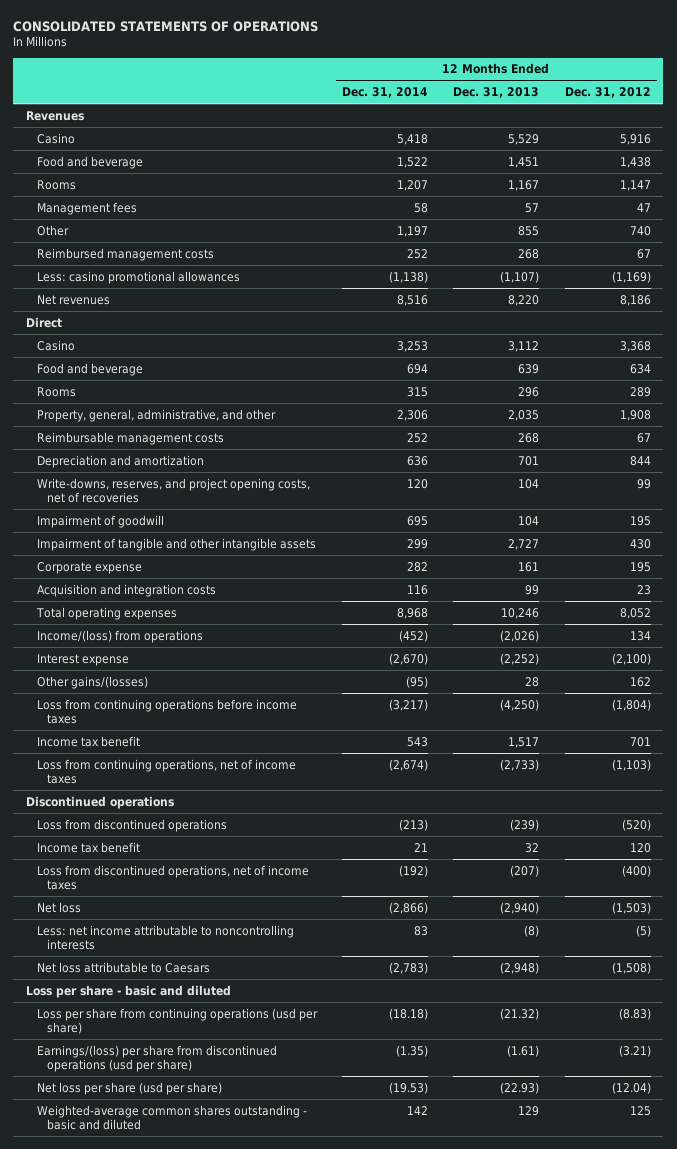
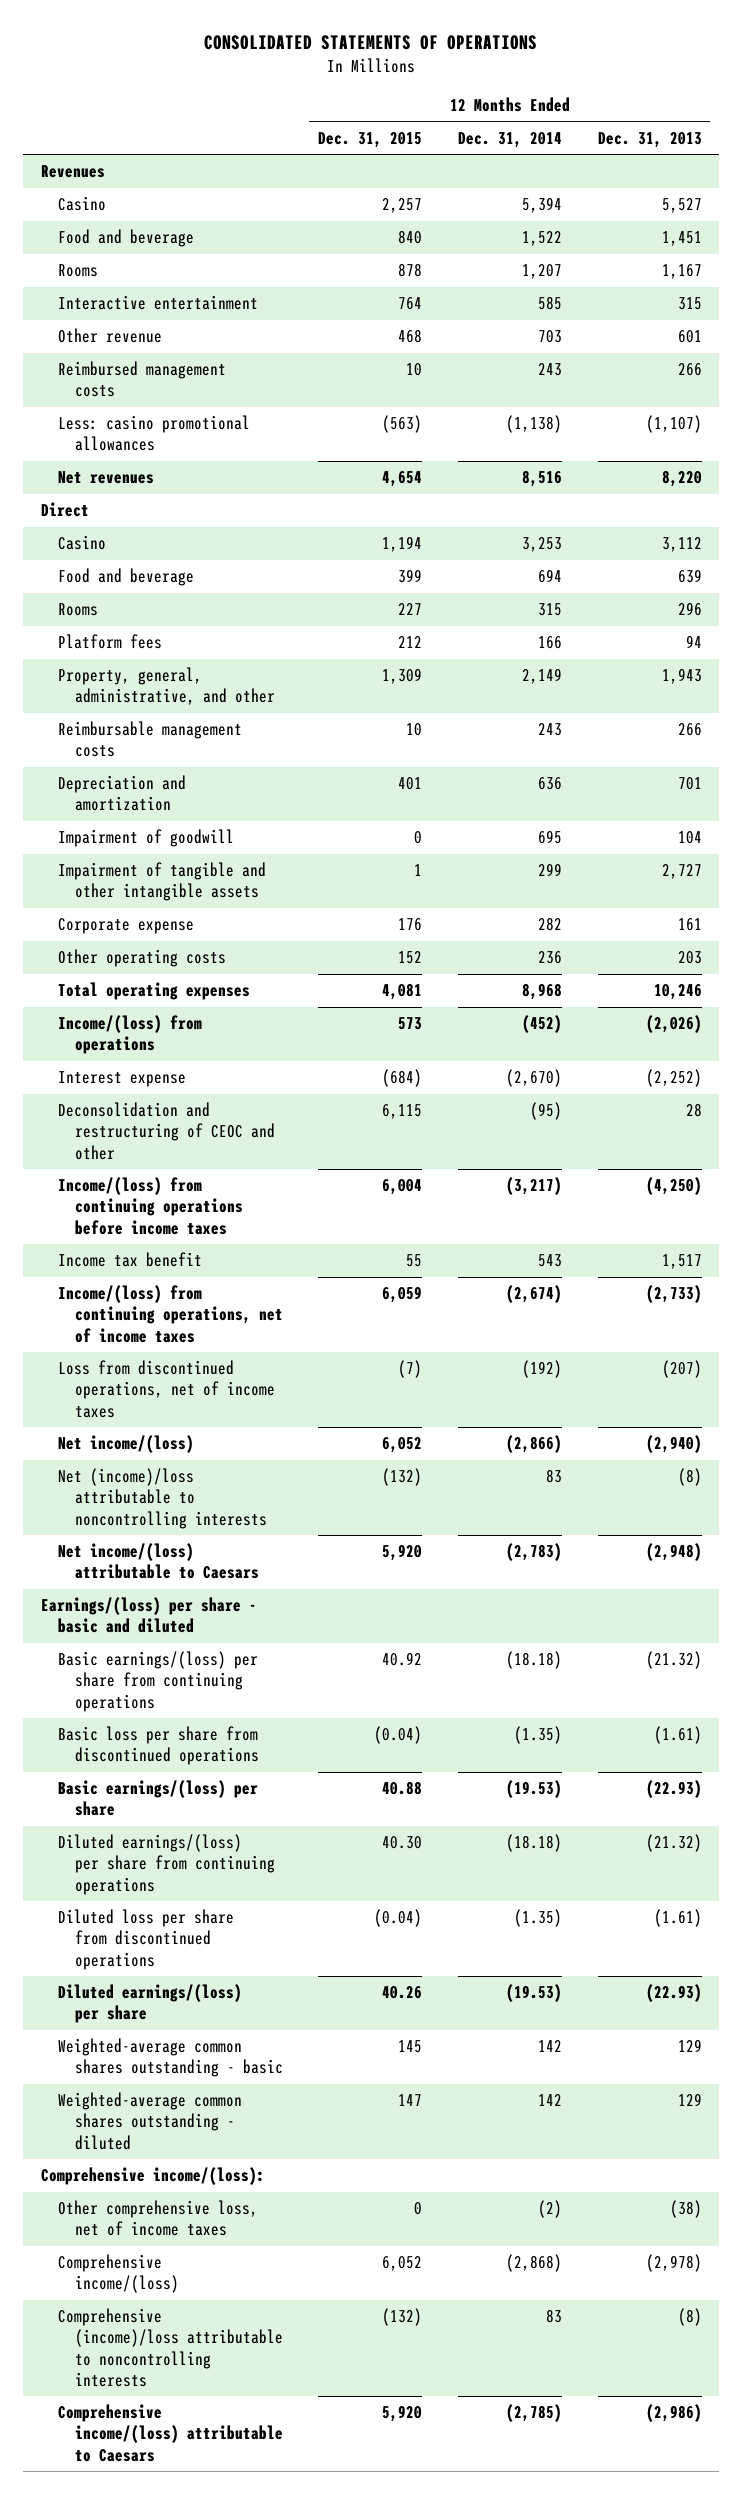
- | 12 Months Ended Dec. 31, 2014 | 12 Months Ended Dec. 31, 2013 | 12 Months Ended Dec. 31, 2012
+ | 12 Months Ended Dec. 31, 2015 | 12 Months Ended Dec. 31, 2014 | 12 Months Ended Dec. 31, 2013
- Casino | 5,418 | 5,529 | 5,916
+ Casino | 2,257 | 5,394 | 5,527
- Management fees | 58 | 57 | 47
- Other | 1,197 | 855 | 740
- Reimbursed management costs | 252 | 268 | 67
+ Interactive entertainment | 764 | 585 | 315
+ Other revenue | 468 | 703 | 601
+ Reimbursed management costs | 10 | 243 | 266
- Property, general, administrative, and other | 2,306 | 2,035 | 1,908
- Reimbursable management costs | 252 | 268 | 67
+ Platform fees | 212 | 166 | 94
+ Property, general, administrative, and other | 1,309 | 2,149 | 1,943
+ Reimbursable management costs | 10 | 243 | 266
- Write-downs, reserves, and project opening costs, net of recoveries | 120 | 104 | 99
- Acquisition and integration costs | 116 | 99 | 23
+ Other operating costs | 152 | 236 | 203
- Other gains/(losses) | (95) | 28 | 162
- Loss from continuing operations before income taxes | (3,217) | (4,250) | (1,804)
+ Deconsolidation and restructuring of CEOC and other | 6,115 | (95) | 28
+ Income/(loss) from continuing operations before income taxes | 6,004 | (3,217) | (4,250)
- Loss from continuing operations, net of income taxes | (2,674) | (2,733) | (1,103)
- Discontinued operations
- Loss from discontinued operations | (213) | (239) | (520)
- Income tax benefit | 21 | 32 | 120
+ Income/(loss) from continuing operations, net of income taxes | 6,059 | (2,674) | (2,733)
- Net loss | (2,866) | (2,940) | (1,503)
- Less: net income attributable to noncontrolling interests | 83 | (8) | (5)
- Net loss attributable to Caesars | (2,783) | (2,948) | (1,508)
- Loss per share - basic and diluted
- Loss per share from continuing operations (usd per share) | (18.18) | (21.32) | (8.83)
- Earnings/(loss) per share from discontinued operations (usd per share) | (1.35) | (1.61) | (3.21)
- Net loss per share (usd per share) | (19.53) | (22.93) | (12.04)
- Weighted-average common shares outstanding - basic and diluted | 142 | 129 | 125
+ Net income/(loss) | 6,052 | (2,866) | (2,940)
+ Net (income)/loss attributable to noncontrolling interests | (132) | 83 | (8)
+ Net income/(loss) attributable to Caesars | 5,920 | (2,783) | (2,948)
+ Earnings/(loss) per share - basic and diluted
+ Basic earnings/(loss) per share from continuing operations | 40.92 | (18.18) | (21.32)
+ Basic loss per share from discontinued operations | (0.04) | (1.35) | (1.61)
+ Basic earnings/(loss) per share | 40.88 | (19.53) | (22.93)
+ Diluted earnings/(loss) per share from continuing operations | 40.30 | (18.18) | (21.32)
+ Diluted loss per share from discontinued operations | (0.04) | (1.35) | (1.61)
+ Diluted earnings/(loss) per share | 40.26 | (19.53) | (22.93)
+ Weighted-average common shares outstanding - basic | 145 | 142 | 129
+ Weighted-average common shares outstanding - diluted | 147 | 142 | 129
+ Comprehensive income/(loss):
+ Other comprehensive loss, net of income taxes | 0 | (2) | (38)
+ Comprehensive income/(loss) | 6,052 | (2,868) | (2,978)
+ Comprehensive (income)/loss attributable to noncontrolling interests | (132) | 83 | (8)
+ Comprehensive income/(loss) attributable to Caesars | 5,920 | (2,785) | (2,986)

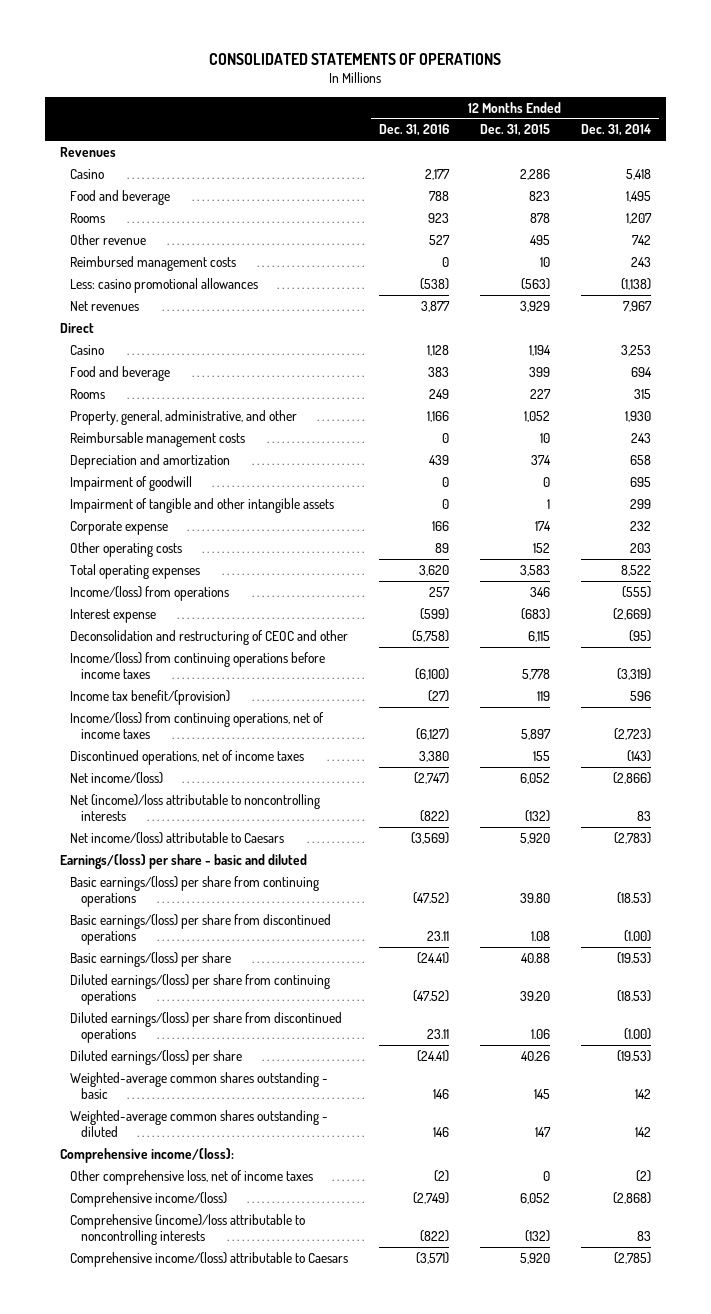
- | 12 Months Ended Dec. 31, 2015 | 12 Months Ended Dec. 31, 2014 | 12 Months Ended Dec. 31, 2013
+ | 12 Months Ended Dec. 31, 2016 | 12 Months Ended Dec. 31, 2015 | 12 Months Ended Dec. 31, 2014
- Casino | 2,257 | 5,394 | 5,527
- Food and beverage | 840 | 1,522 | 1,451
+ Casino | 2,177 | 2,286 | 5,418
+ Food and beverage | 788 | 823 | 1,495
- Interactive entertainment | 764 | 585 | 315
- Other revenue | 468 | 703 | 601
+ Other revenue | 527 | 495 | 742
- Net revenues | 4,654 | 8,516 | 8,220
+ Net revenues | 3,877 | 3,929 | 7,967
- Platform fees | 212 | 166 | 94
- Property, general, administrative, and other | 1,309 | 2,149 | 1,943
+ Property, general, administrative, and other | 1,166 | 1,052 | 1,930
- Depreciation and amortization | 401 | 636 | 701
+ Depreciation and amortization | 439 | 374 | 658
- Corporate expense | 176 | 282 | 161
- Other operating costs | 152 | 236 | 203
- Total operating expenses | 4,081 | 8,968 | 10,246
- Income/(loss) from operations | 573 | (452) | (2,026)
- Interest expense | (684) | (2,670) | (2,252)
+ Corporate expense | 166 | 174 | 232
+ Other operating costs | 89 | 152 | 203
+ Total operating expenses | 3,620 | 3,583 | 8,522
+ Income/(loss) from operations | 257 | 346 | (555)
+ Interest expense | (599) | (683) | (2,669)
- Income/(loss) from continuing operations before income taxes | 6,004 | (3,217) | (4,250)
- Income tax benefit | 55 | 543 | 1,517
- Income/(loss) from continuing operations, net of income taxes | 6,059 | (2,674) | (2,733)
- Loss from discontinued operations, net of income taxes | (7) | (192) | (207)
+ Income/(loss) from continuing operations before income taxes | (6,100) | 5,778 | (3,319)
+ Income tax benefit/(provision) | (27) | 119 | 596
+ Income/(loss) from continuing operations, net of income taxes | (6,127) | 5,897 | (2,723)
+ Discontinued operations, net of income taxes | 3,380 | 155 | (143)
- Basic earnings/(loss) per share from continuing operations | 40.92 | (18.18) | (21.32)
- Basic loss per share from discontinued operations | (0.04) | (1.35) | (1.61)
+ Basic earnings/(loss) per share from continuing operations | (47.52) | 39.80 | (18.53)
+ Basic earnings/(loss) per share from discontinued operations | 23.11 | 1.08 | (1.00)
- Diluted earnings/(loss) per share from continuing operations | 40.30 | (18.18) | (21.32)
- Diluted loss per share from discontinued operations | (0.04) | (1.35) | (1.61)
+ Diluted earnings/(loss) per share from continuing operations | (47.52) | 39.20 | (18.53)
+ Diluted earnings/(loss) per share from discontinued operations | 23.11 | 1.06 | (1.00)

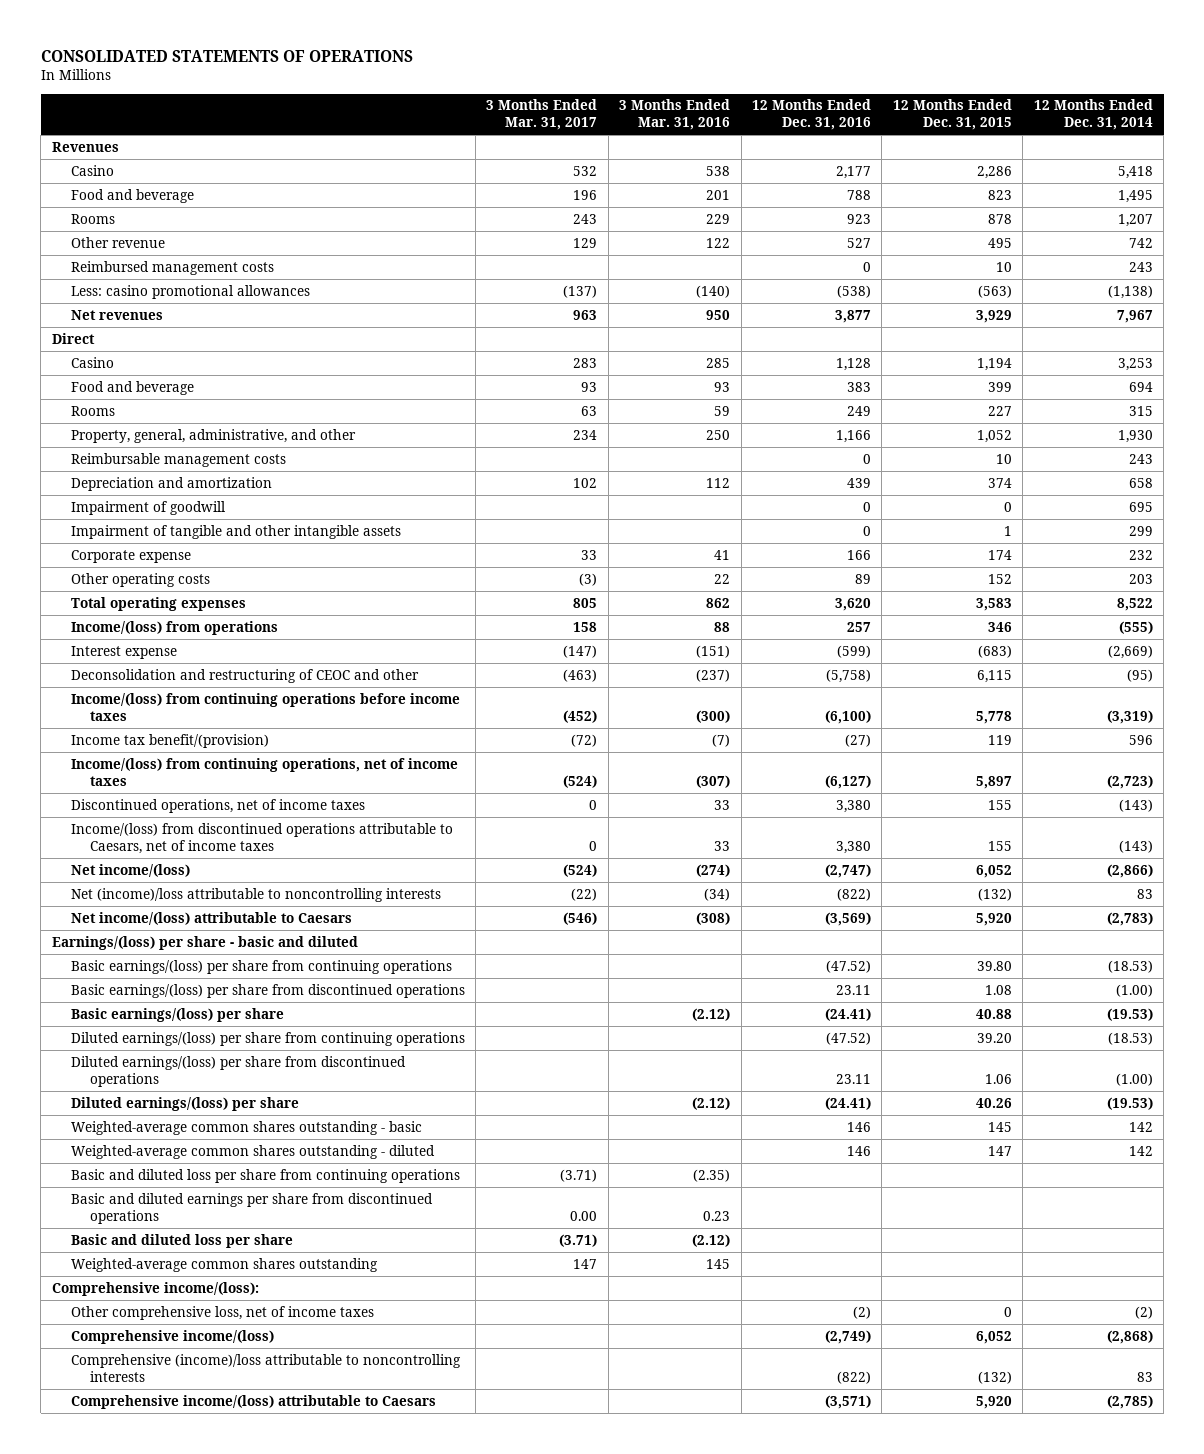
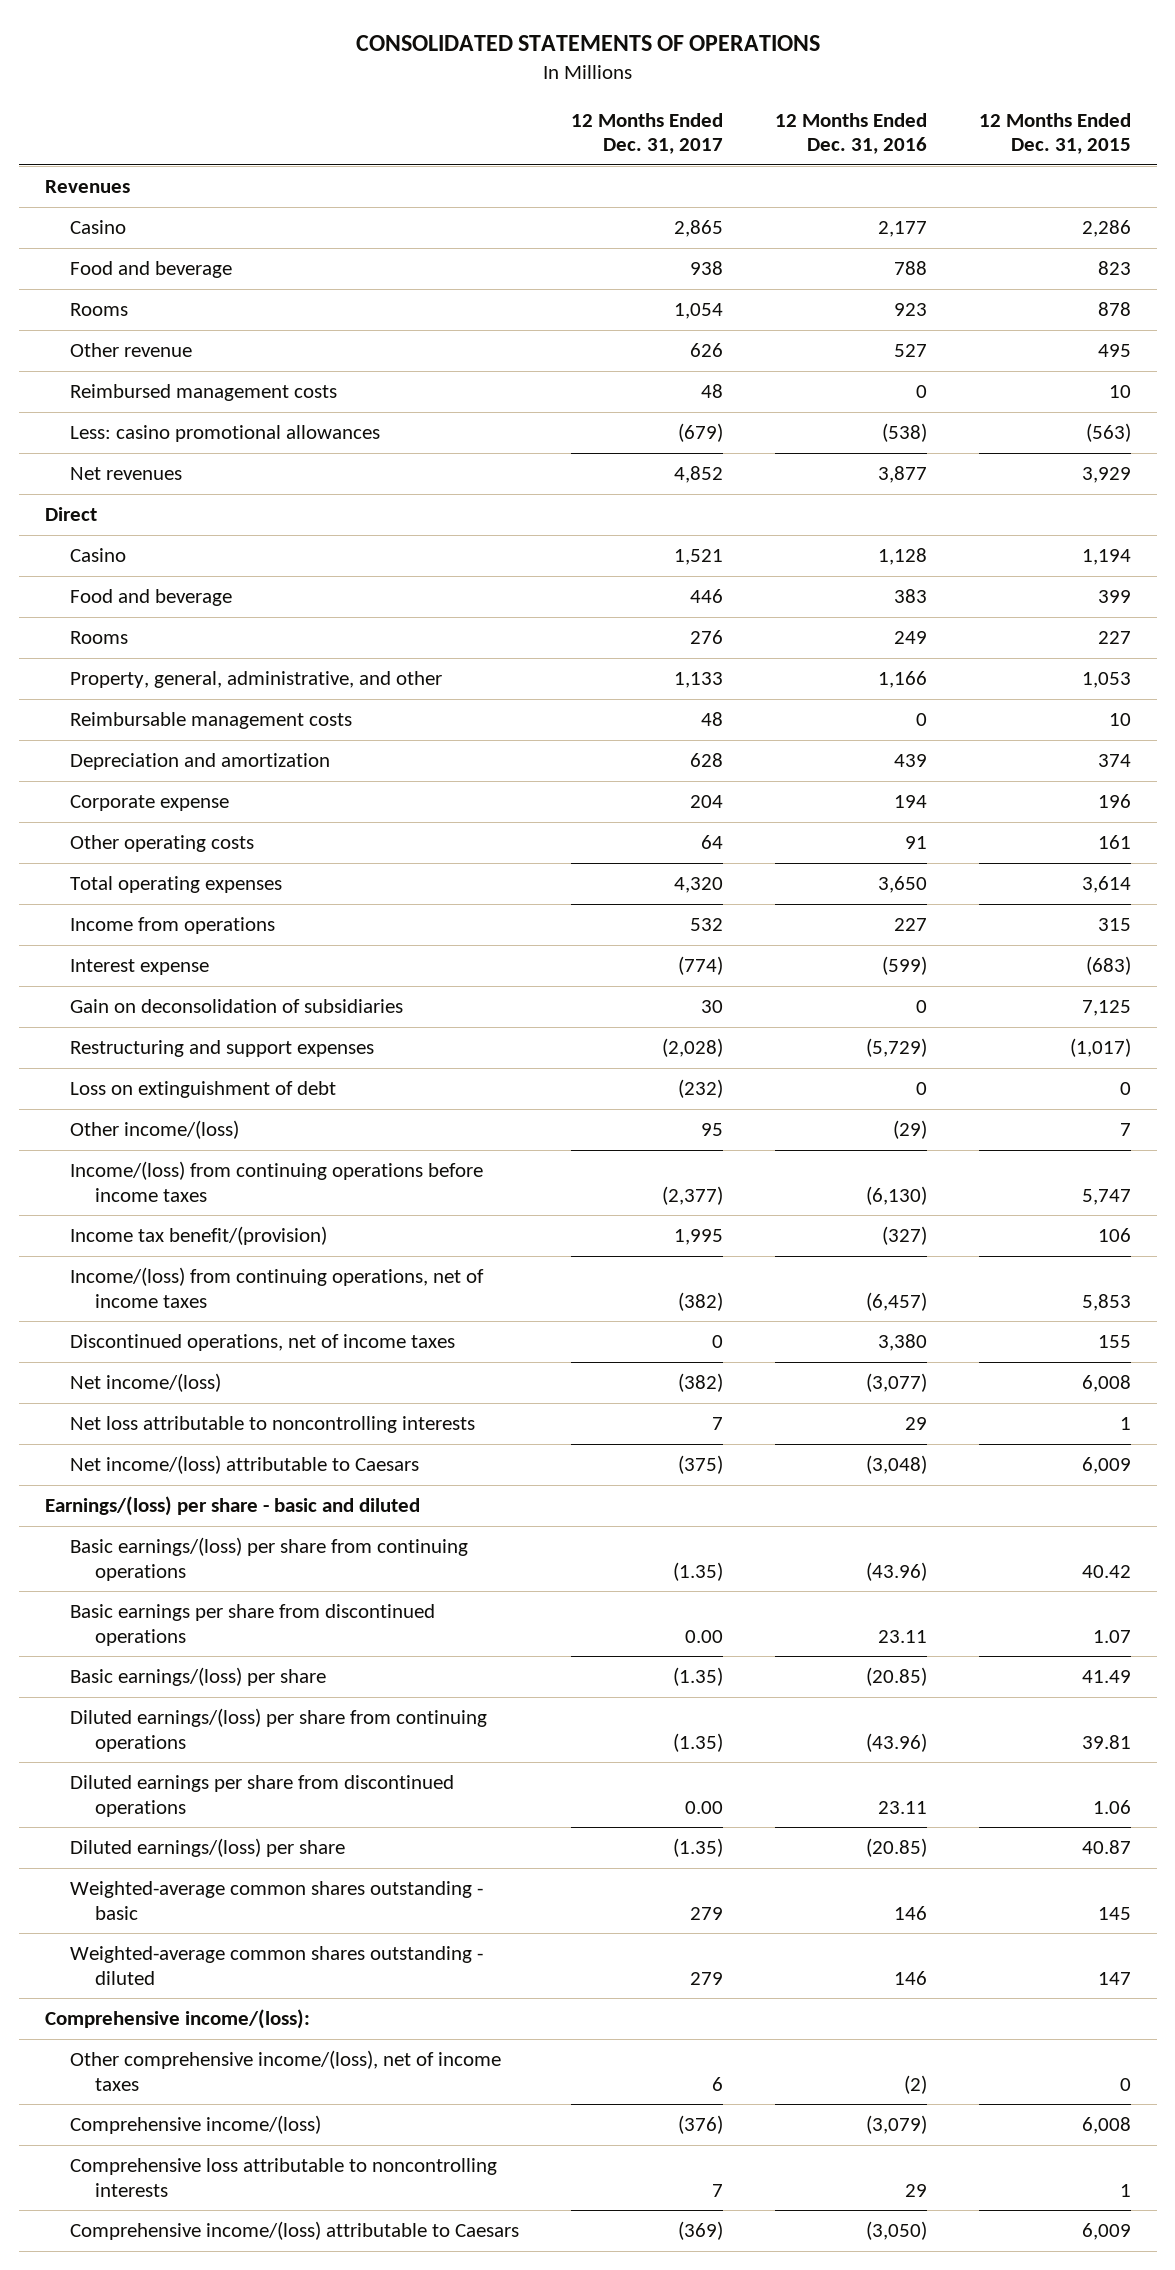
- | 3 Months Ended Mar. 31, 2017 | 3 Months Ended Mar. 31, 2016 | 12 Months Ended Dec. 31, 2016 | 12 Months Ended Dec. 31, 2015 | 12 Months Ended Dec. 31, 2014
+ | 12 Months Ended Dec. 31, 2017 | 12 Months Ended Dec. 31, 2016 | 12 Months Ended Dec. 31, 2015
- Property, general, administrative, and other | 234 | 250 | 1,166 | 1,052 | 1,930
+ Property, general, administrative, and other | 1,133 | 1,166 | 1,053
- Impairment of goodwill | | | 0 | 0 | 695
- Impairment of tangible and other intangible assets | | | 0 | 1 | 299
- Corporate expense | 33 | 41 | 166 | 174 | 232
- Other operating costs | (3) | 22 | 89 | 152 | 203
- Total operating expenses | 805 | 862 | 3,620 | 3,583 | 8,522
- Income/(loss) from operations | 158 | 88 | 257 | 346 | (555)
+ Corporate expense | 204 | 194 | 196
+ Other operating costs | 64 | 91 | 161
+ Total operating expenses | 4,320 | 3,650 | 3,614
+ Income from operations | 532 | 227 | 315
- Deconsolidation and restructuring of CEOC and other | (463) | (237) | (5,758) | 6,115 | (95)
- Income/(loss) from continuing operations before income taxes | (452) | (300) | (6,100) | 5,778 | (3,319)
- Income tax benefit/(provision) | (72) | (7) | (27) | 119 | 596
- Income/(loss) from continuing operations, net of income taxes | (524) | (307) | (6,127) | 5,897 | (2,723)
+ Gain on deconsolidation of subsidiaries | 30 | 0 | 7,125
+ Restructuring and support expenses | (2,028) | (5,729) | (1,017)
+ Loss on extinguishment of debt | (232) | 0 | 0
+ Other income/(loss) | 95 | (29) | 7
+ Income/(loss) from continuing operations before income taxes | (2,377) | (6,130) | 5,747
+ Income tax benefit/(provision) | 1,995 | (327) | 106
+ Income/(loss) from continuing operations, net of income taxes | (382) | (6,457) | 5,853
- Income/(loss) from discontinued operations attributable to Caesars, net of income taxes | 0 | 33 | 3,380 | 155 | (143)
- Net income/(loss) | (524) | (274) | (2,747) | 6,052 | (2,866)
- Net (income)/loss attributable to noncontrolling interests | (22) | (34) | (822) | (132) | 83
- Net income/(loss) attributable to Caesars | (546) | (308) | (3,569) | 5,920 | (2,783)
+ Net income/(loss) | (382) | (3,077) | 6,008
+ Net loss attributable to noncontrolling interests | 7 | 29 | 1
+ Net income/(loss) attributable to Caesars | (375) | (3,048) | 6,009
- Basic earnings/(loss) per share from continuing operations | | | (47.52) | 39.80 | (18.53)
- Basic earnings/(loss) per share from discontinued operations | | | 23.11 | 1.08 | (1.00)
- Basic earnings/(loss) per share | | (2.12) | (24.41) | 40.88 | (19.53)
- Diluted earnings/(loss) per share from continuing operations | | | (47.52) | 39.20 | (18.53)
- Diluted earnings/(loss) per share from discontinued operations | | | 23.11 | 1.06 | (1.00)
- Diluted earnings/(loss) per share | | (2.12) | (24.41) | 40.26 | (19.53)
+ Basic earnings/(loss) per share from continuing operations | (1.35) | (43.96) | 40.42
+ Basic earnings per share from discontinued operations | 0.00 | 23.11 | 1.07
+ Basic earnings/(loss) per share | (1.35) | (20.85) | 41.49
+ Diluted earnings/(loss) per share from continuing operations | (1.35) | (43.96) | 39.81
+ Diluted earnings per share from discontinued operations | 0.00 | 23.11 | 1.06
+ Diluted earnings/(loss) per share | (1.35) | (20.85) | 40.87
- Basic and diluted loss per share from continuing operations | (3.71) | (2.35) | | |
- Basic and diluted earnings per share from discontinued operations | 0.00 | 0.23 | | |
- Basic and diluted loss per share | (3.71) | (2.12) | | |
- Weighted-average common shares outstanding | 147 | 145 | | |
- Other comprehensive loss, net of income taxes | | | (2) | 0 | (2)
- Comprehensive income/(loss) | | | (2,749) | 6,052 | (2,868)
- Comprehensive (income)/loss attributable to noncontrolling interests | | | (822) | (132) | 83
- Comprehensive income/(loss) attributable to Caesars | | | (3,571) | 5,920 | (2,785)
+ Other comprehensive income/(loss), net of income taxes | 6 | (2) | 0
+ Comprehensive income/(loss) | (376) | (3,079) | 6,008
+ Comprehensive loss attributable to noncontrolling interests | 7 | 29 | 1
+ Comprehensive income/(loss) attributable to Caesars | (369) | (3,050) | 6,009

